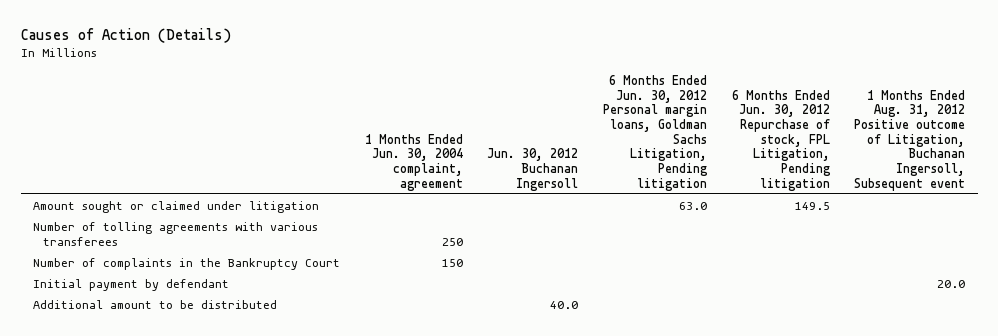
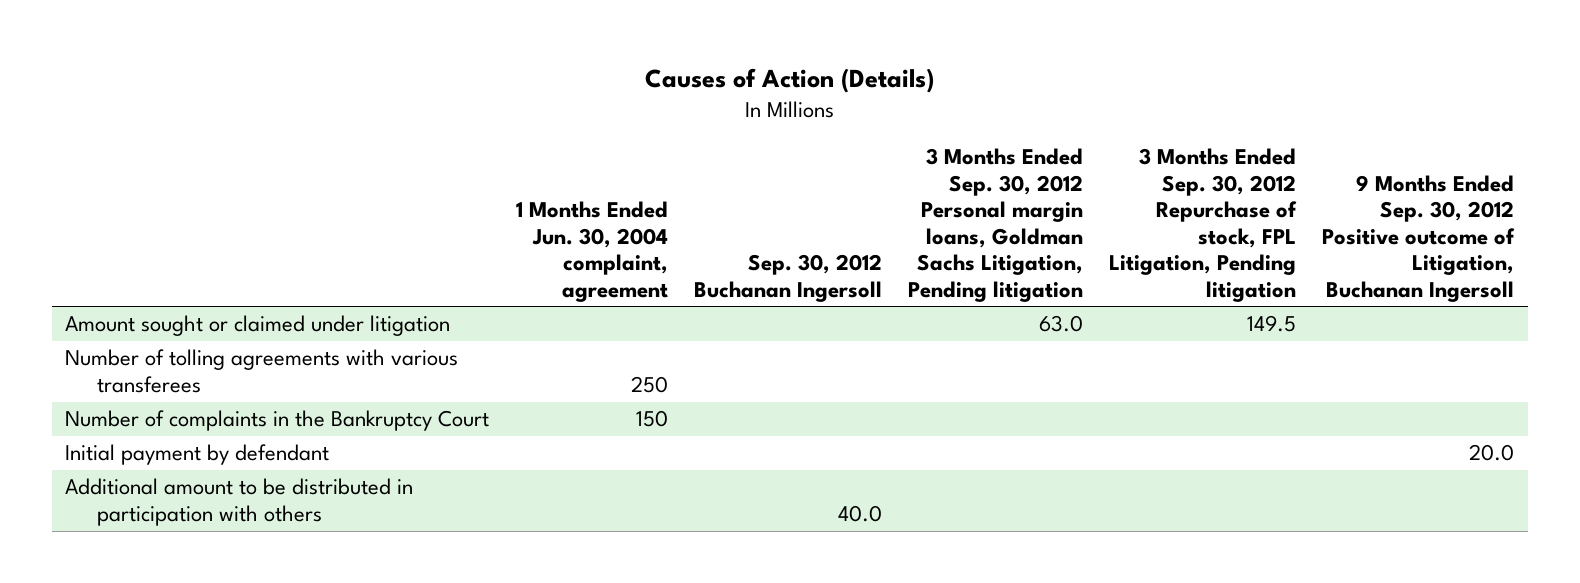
- | 1 Months Ended Jun. 30, 2004 complaint, agreement | Jun. 30, 2012 Buchanan Ingersoll | 6 Months Ended Jun. 30, 2012 Personal margin loans, Goldman Sachs Litigation, Pending litigation | 6 Months Ended Jun. 30, 2012 Repurchase of stock, FPL Litigation, Pending litigation | 1 Months Ended Aug. 31, 2012 Positive outcome of Litigation, Buchanan Ingersoll, Subsequent event
+ | 1 Months Ended Jun. 30, 2004 complaint, agreement | Sep. 30, 2012 Buchanan Ingersoll | 3 Months Ended Sep. 30, 2012 Personal margin loans, Goldman Sachs Litigation, Pending litigation | 3 Months Ended Sep. 30, 2012 Repurchase of stock, FPL Litigation, Pending litigation | 9 Months Ended Sep. 30, 2012 Positive outcome of Litigation, Buchanan Ingersoll
- Additional amount to be distributed | | 40.0 | | |
+ Additional amount to be distributed in participation with others | | 40.0 | | |

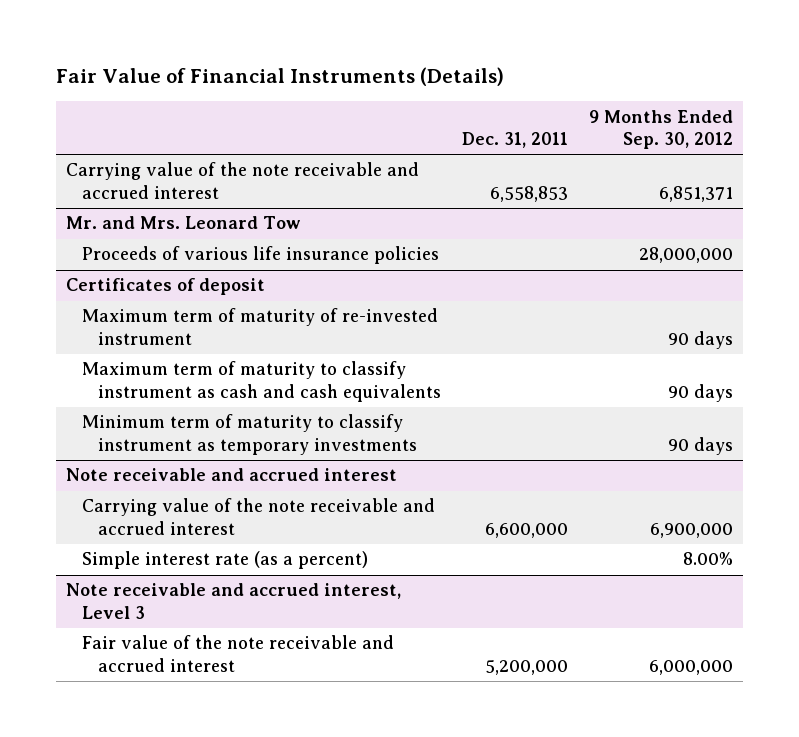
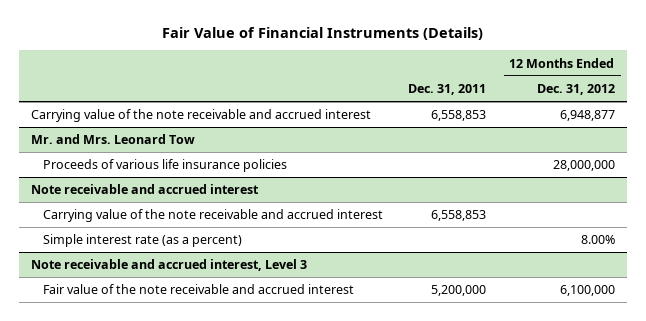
- | Dec. 31, 2011 | 9 Months Ended Sep. 30, 2012
+ | Dec. 31, 2011 | 12 Months Ended Dec. 31, 2012
- Certificates of deposit
- Maximum term of maturity of re-invested instrument | | 90 days
- Maximum term of maturity to classify instrument as cash and cash equivalents | | 90 days
- Minimum term of maturity to classify instrument as temporary investments | | 90 days
@ Note receivable and accrued interest
- Carrying value of the note receivable and accrued interest | 6,600,000 | 6,900,000
+ Carrying value of the note receivable and accrued interest | 6,558,853 |

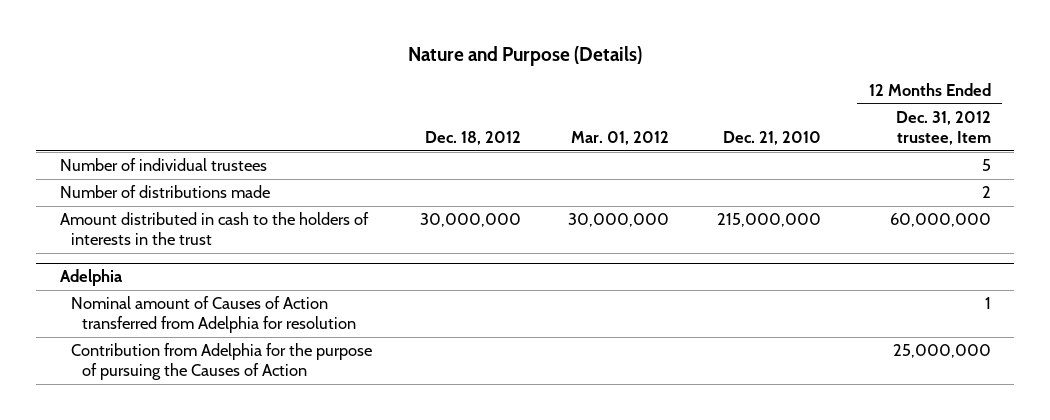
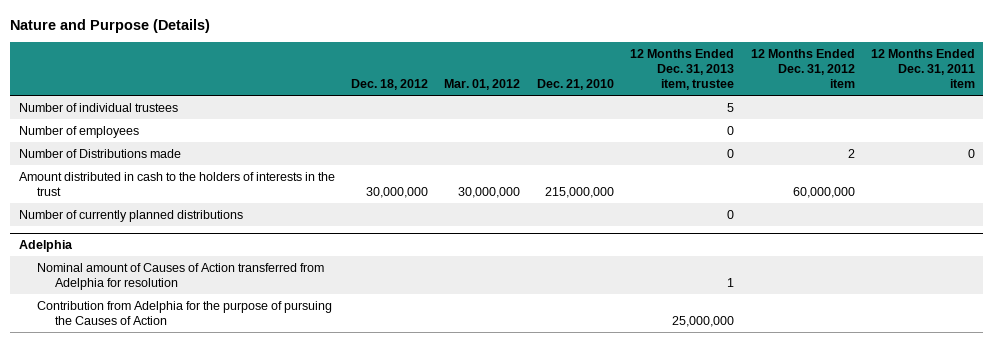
- | Dec. 18, 2012 | Mar. 01, 2012 | Dec. 21, 2010 | 12 Months Ended Dec. 31, 2012 trustee, Item
+ | Dec. 18, 2012 | Mar. 01, 2012 | Dec. 21, 2010 | 12 Months Ended Dec. 31, 2013 item, trustee | 12 Months Ended Dec. 31, 2012 item | 12 Months Ended Dec. 31, 2011 item
- Number of distributions made | | | | 2
+ Number of employees | | | | 0 | |
+ Number of Distributions made | | | | 0 | 2 | 0
+ Number of currently planned distributions | | | | 0 | |

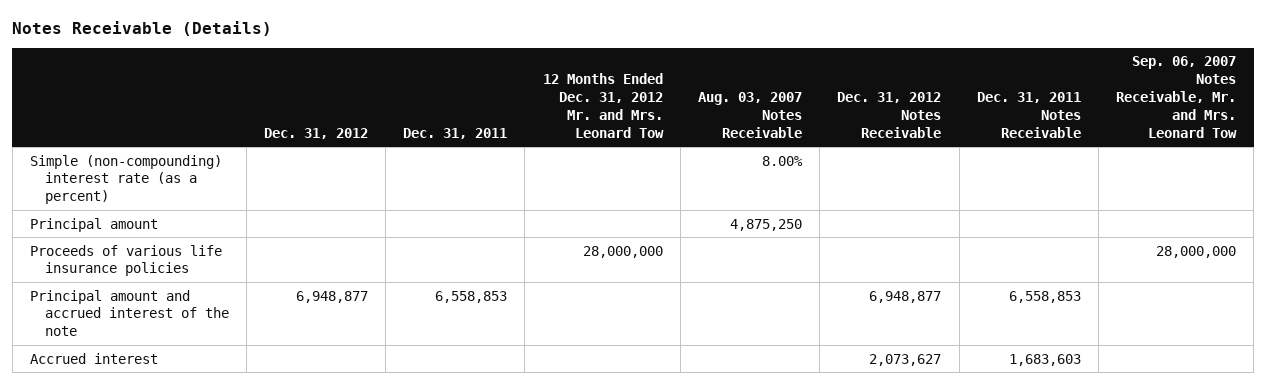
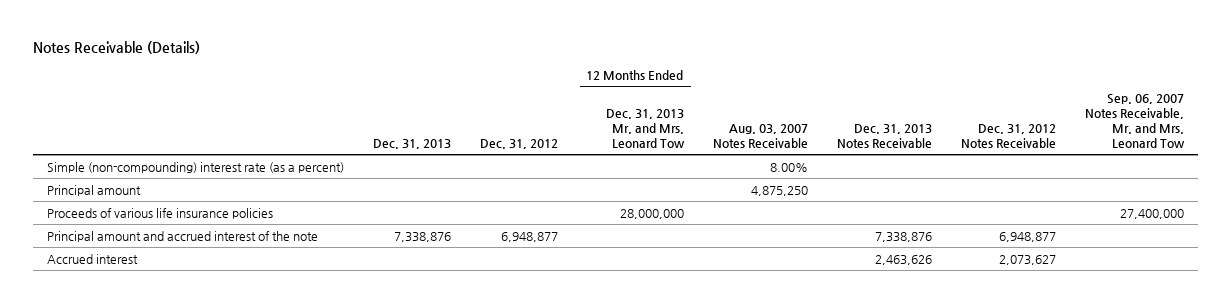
- | Dec. 31, 2012 | Dec. 31, 2011 | 12 Months Ended Dec. 31, 2012 Mr. and Mrs. Leonard Tow | Aug. 03, 2007 Notes Receivable | Dec. 31, 2012 Notes Receivable | Dec. 31, 2011 Notes Receivable | Sep. 06, 2007 Notes Receivable, Mr. and Mrs. Leonard Tow
+ | Dec. 31, 2013 | Dec. 31, 2012 | 12 Months Ended Dec. 31, 2013 Mr. and Mrs. Leonard Tow | Aug. 03, 2007 Notes Receivable | Dec. 31, 2013 Notes Receivable | Dec. 31, 2012 Notes Receivable | Sep. 06, 2007 Notes Receivable, Mr. and Mrs. Leonard Tow
- Proceeds of various life insurance policies | | | 28,000,000 | | | | 28,000,000
+ Proceeds of various life insurance policies | | | 28,000,000 | | | | 27,400,000

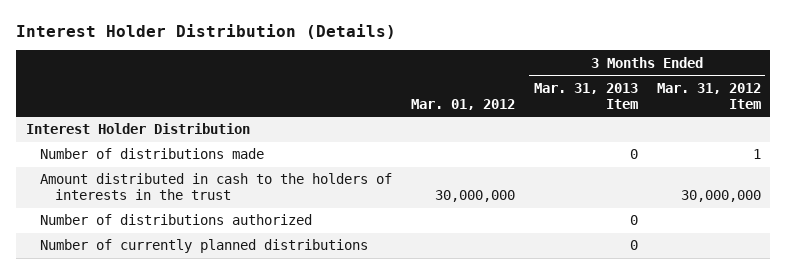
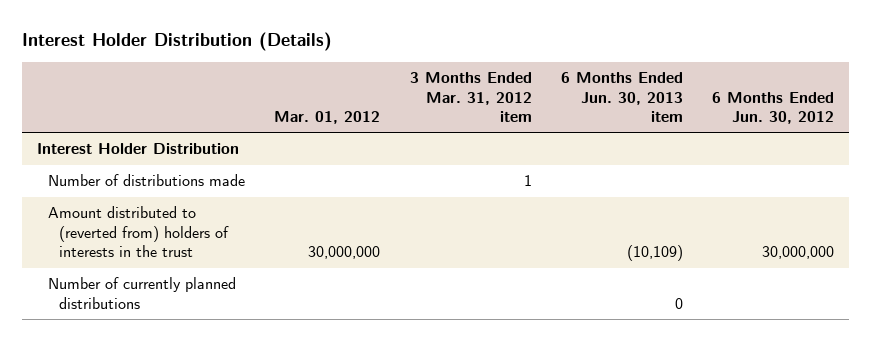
- | Mar. 01, 2012 | 3 Months Ended Mar. 31, 2013 Item | 3 Months Ended Mar. 31, 2012 Item
+ | Mar. 01, 2012 | 3 Months Ended Mar. 31, 2012 item | 6 Months Ended Jun. 30, 2013 item | 6 Months Ended Jun. 30, 2012
- Amount distributed in cash to the holders of interests in the trust | 30,000,000 | | 30,000,000
- Number of distributions authorized | | 0 |
+ Amount distributed to (reverted from) holders of interests in the trust | 30,000,000 | | (10,109) | 30,000,000

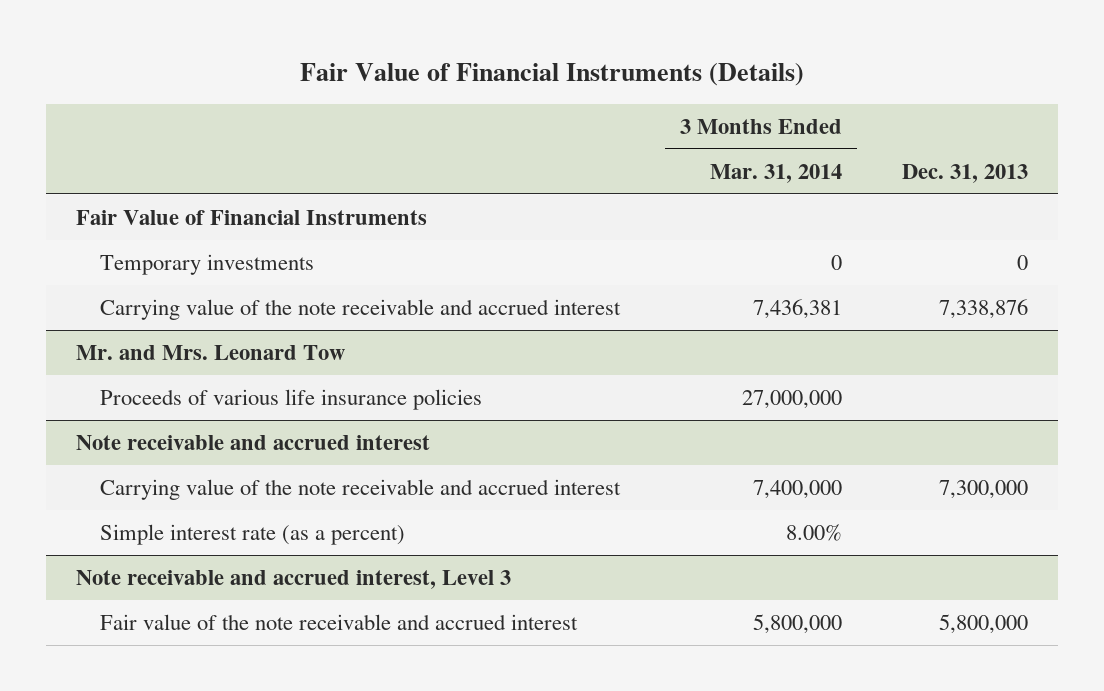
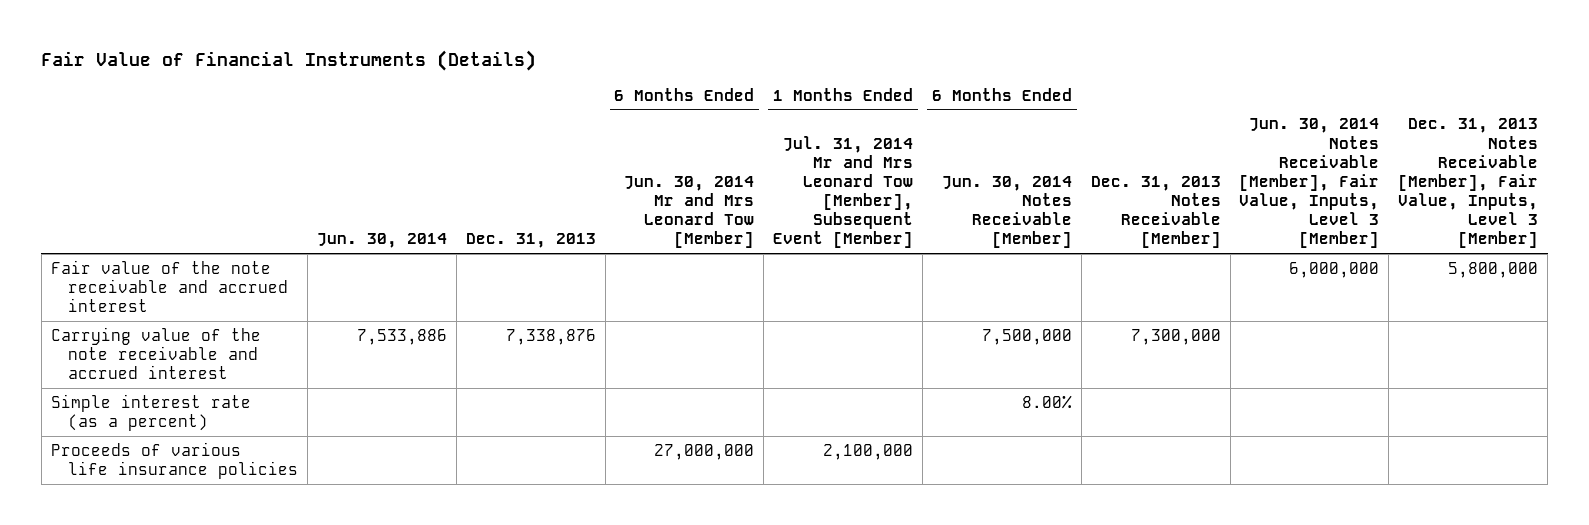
- | 3 Months Ended Mar. 31, 2014 | Dec. 31, 2013
+ | Jun. 30, 2014 | Dec. 31, 2013 | 6 Months Ended Jun. 30, 2014 Mr and Mrs Leonard Tow [Member] | 1 Months Ended Jul. 31, 2014 Mr and Mrs Leonard Tow [Member], Subsequent Event [Member] | 6 Months Ended Jun. 30, 2014 Notes Receivable [Member] | Dec. 31, 2013 Notes Receivable [Member] | Jun. 30, 2014 Notes Receivable [Member], Fair Value, Inputs, Level 3 [Member] | Dec. 31, 2013 Notes Receivable [Member], Fair Value, Inputs, Level 3 [Member]
- Fair Value of Financial Instruments
- Temporary investments | 0 | 0
+ Fair value of the note receivable and accrued interest | | | | | | | 6,000,000 | 5,800,000
- Mr. and Mrs. Leonard Tow
- Proceeds of various life insurance policies | 27,000,000 |
- Note receivable and accrued interest
- Carrying value of the note receivable and accrued interest | 7,400,000 | 7,300,000
- Simple interest rate (as a percent) | 8.00% |
- Note receivable and accrued interest, Level 3
- Fair value of the note receivable and accrued interest | 5,800,000 | 5,800,000
+ Simple interest rate (as a percent) | | | | | 8.00% | | |
+ Proceeds of various life insurance policies | | | 27,000,000 | 2,100,000 | | | |

